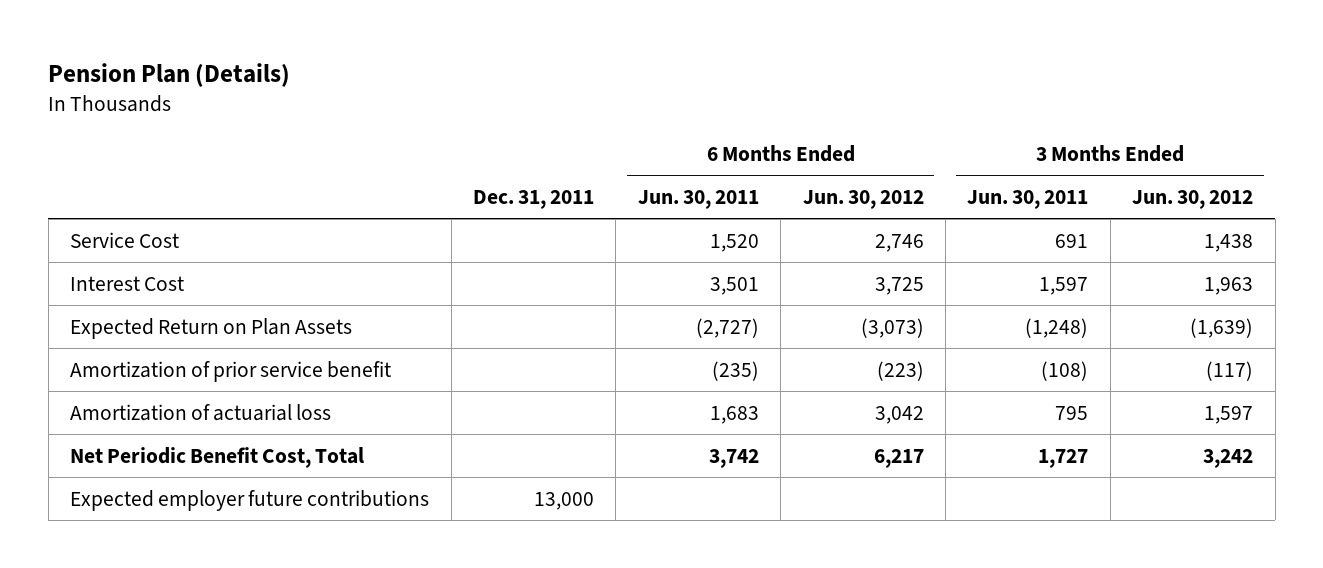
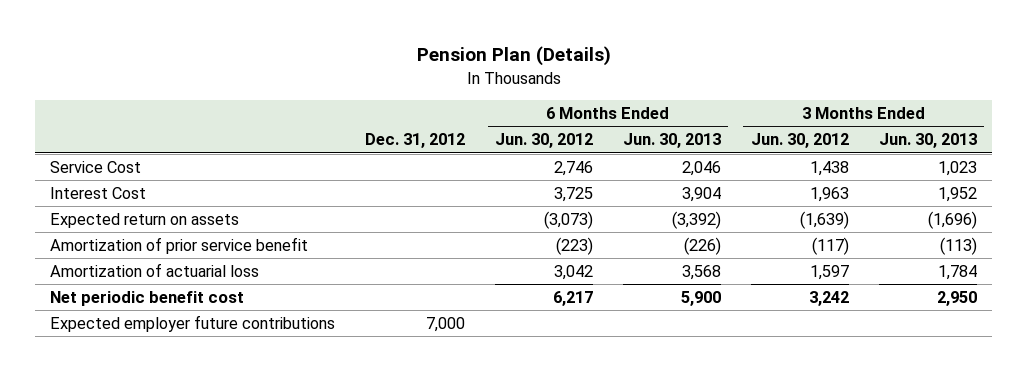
- | Dec. 31, 2011 | 6 Months Ended Jun. 30, 2011 | 6 Months Ended Jun. 30, 2012 | 3 Months Ended Jun. 30, 2011 | 3 Months Ended Jun. 30, 2012
+ | Dec. 31, 2012 | 6 Months Ended Jun. 30, 2012 | 6 Months Ended Jun. 30, 2013 | 3 Months Ended Jun. 30, 2012 | 3 Months Ended Jun. 30, 2013
- Expected Return on Plan Assets | | (2,727) | (3,073) | (1,248) | (1,639)
+ Expected return on assets | | (3,073) | (3,392) | (1,639) | (1,696)
- Net Periodic Benefit Cost, Total | | 3,742 | 6,217 | 1,727 | 3,242
+ Net periodic benefit cost | | 6,217 | 5,900 | 3,242 | 2,950

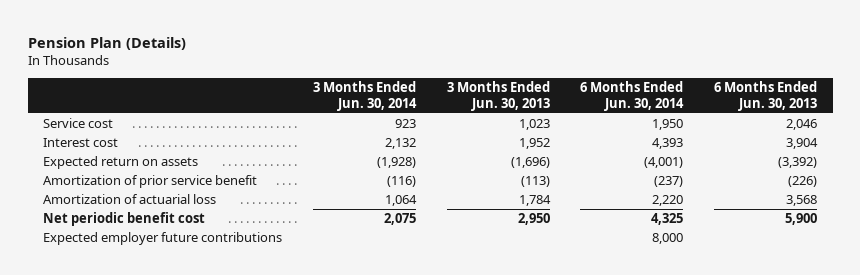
- | Dec. 31, 2012 | 6 Months Ended Jun. 30, 2012 | 6 Months Ended Jun. 30, 2013 | 3 Months Ended Jun. 30, 2012 | 3 Months Ended Jun. 30, 2013
+ | 3 Months Ended Jun. 30, 2014 | 3 Months Ended Jun. 30, 2013 | 6 Months Ended Jun. 30, 2014 | 6 Months Ended Jun. 30, 2013
- Service Cost | | 2,746 | 2,046 | 1,438 | 1,023
- Interest Cost | | 3,725 | 3,904 | 1,963 | 1,952
+ Service cost | 923 | 1,023 | 1,950 | 2,046
+ Interest cost | 2,132 | 1,952 | 4,393 | 3,904

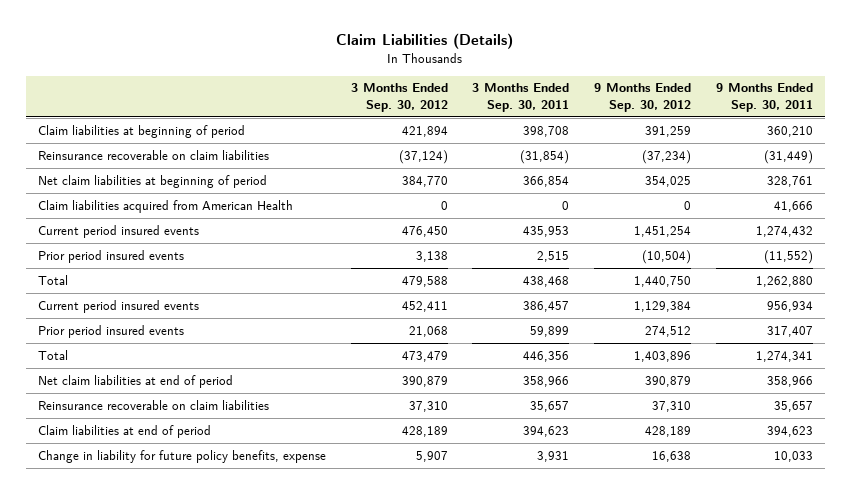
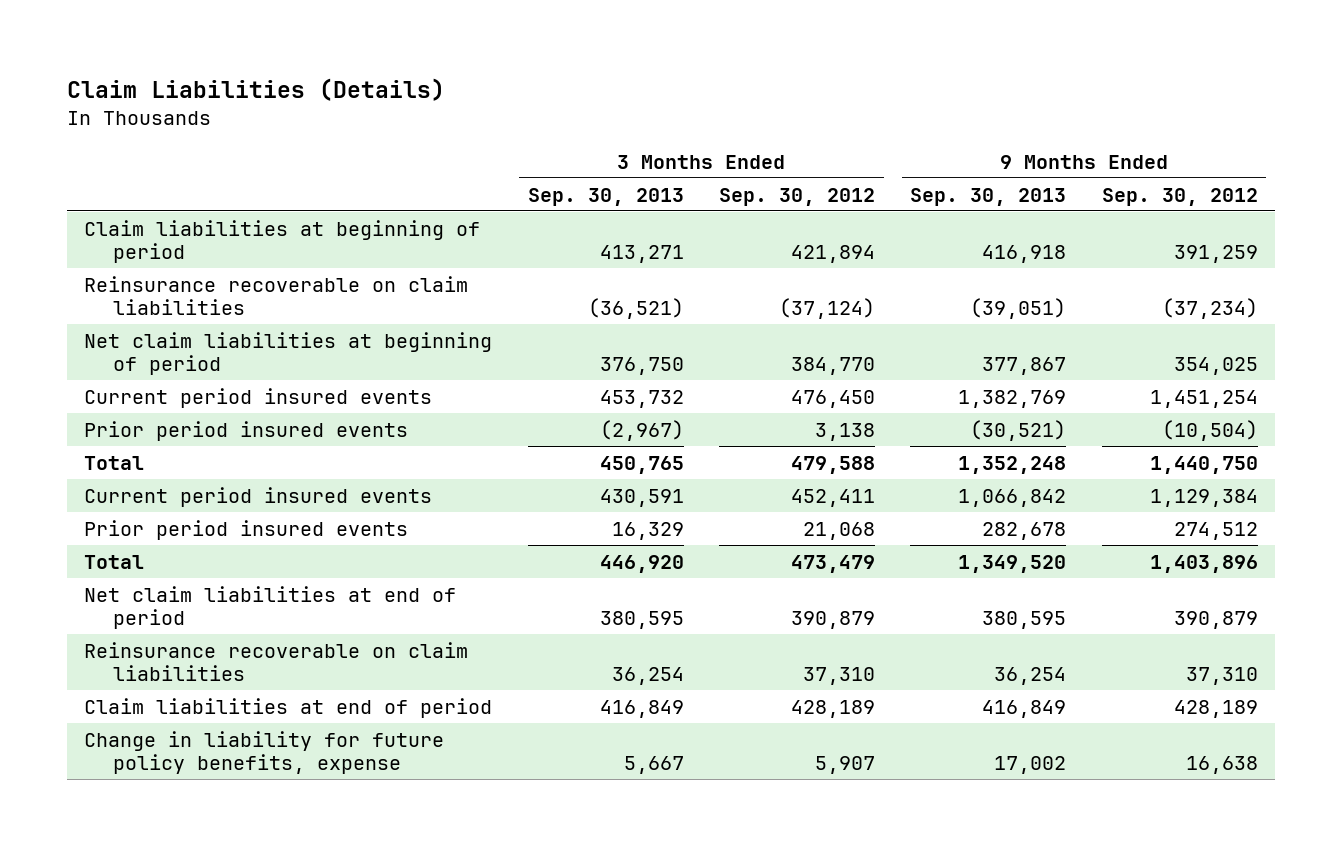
- | 3 Months Ended Sep. 30, 2012 | 3 Months Ended Sep. 30, 2011 | 9 Months Ended Sep. 30, 2012 | 9 Months Ended Sep. 30, 2011
+ | 3 Months Ended Sep. 30, 2013 | 3 Months Ended Sep. 30, 2012 | 9 Months Ended Sep. 30, 2013 | 9 Months Ended Sep. 30, 2012
- Claim liabilities acquired from American Health | 0 | 0 | 0 | 41,666

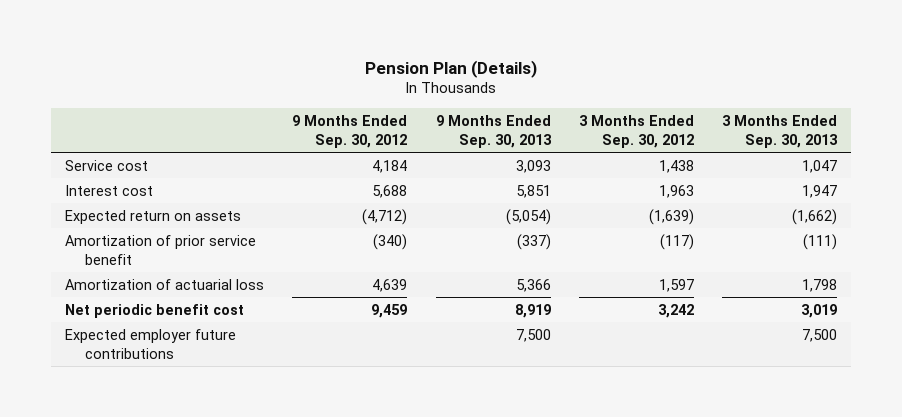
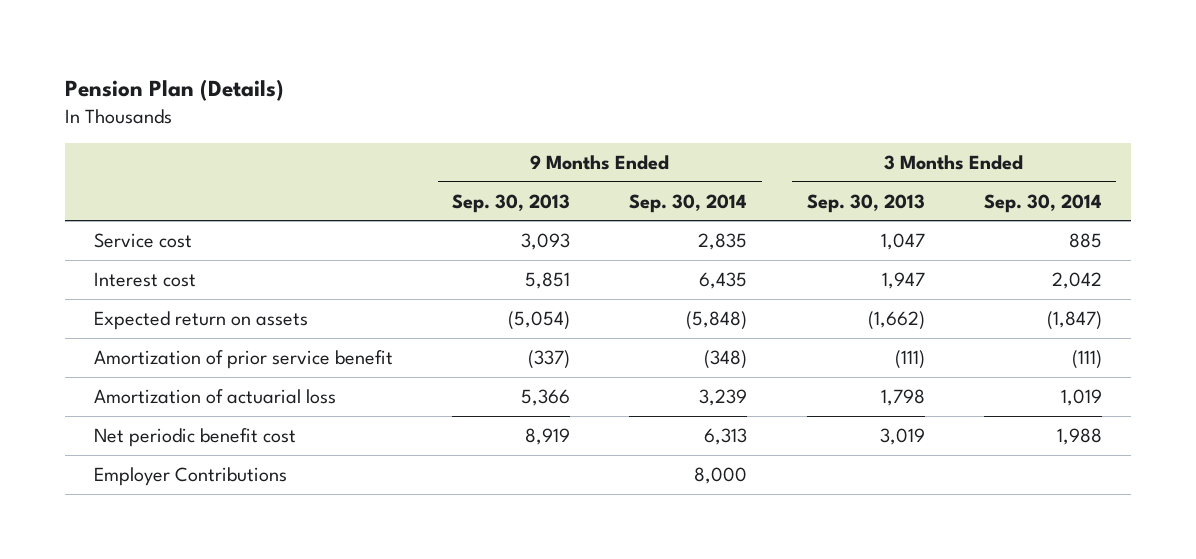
- | 9 Months Ended Sep. 30, 2012 | 9 Months Ended Sep. 30, 2013 | 3 Months Ended Sep. 30, 2012 | 3 Months Ended Sep. 30, 2013
+ | 9 Months Ended Sep. 30, 2013 | 9 Months Ended Sep. 30, 2014 | 3 Months Ended Sep. 30, 2013 | 3 Months Ended Sep. 30, 2014
- Expected employer future contributions | | 7,500 | | 7,500
+ Employer Contributions | | 8,000 | |

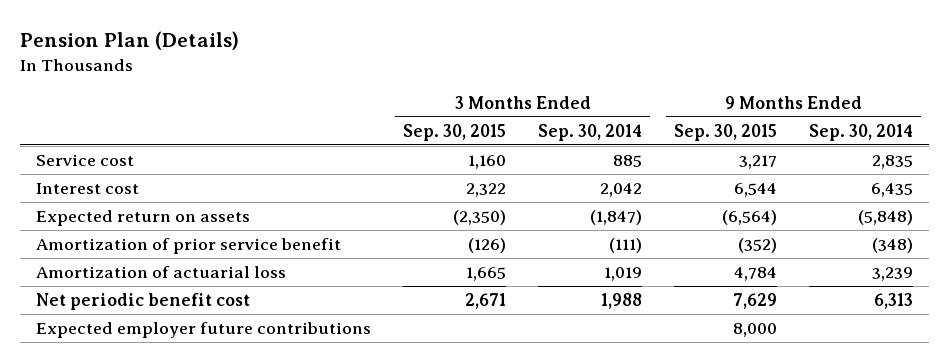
- | 9 Months Ended Sep. 30, 2013 | 9 Months Ended Sep. 30, 2014 | 3 Months Ended Sep. 30, 2013 | 3 Months Ended Sep. 30, 2014
+ | 3 Months Ended Sep. 30, 2015 | 3 Months Ended Sep. 30, 2014 | 9 Months Ended Sep. 30, 2015 | 9 Months Ended Sep. 30, 2014
- Employer Contributions | | 8,000 | |
+ Expected employer future contributions | | | 8,000 |

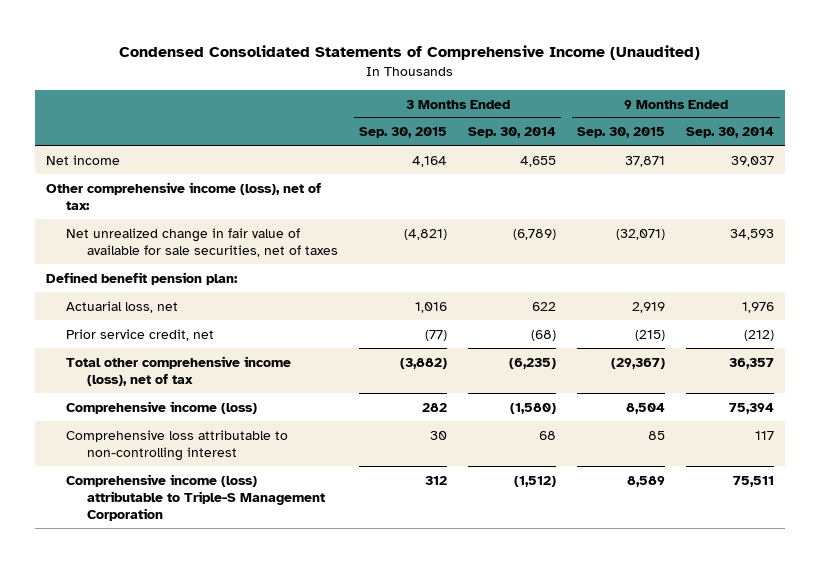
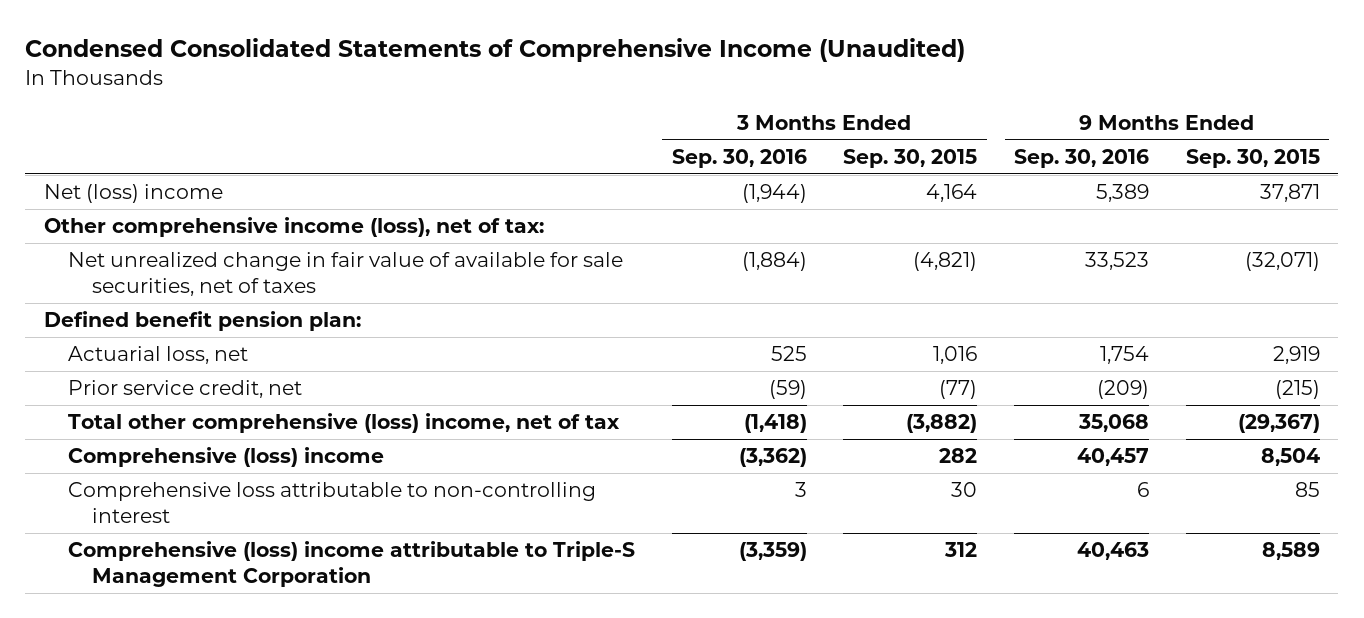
- | 3 Months Ended Sep. 30, 2015 | 3 Months Ended Sep. 30, 2014 | 9 Months Ended Sep. 30, 2015 | 9 Months Ended Sep. 30, 2014
+ | 3 Months Ended Sep. 30, 2016 | 3 Months Ended Sep. 30, 2015 | 9 Months Ended Sep. 30, 2016 | 9 Months Ended Sep. 30, 2015
- Net income | 4,164 | 4,655 | 37,871 | 39,037
+ Net (loss) income | (1,944) | 4,164 | 5,389 | 37,871
- Total other comprehensive income (loss), net of tax | (3,882) | (6,235) | (29,367) | 36,357
- Comprehensive income (loss) | 282 | (1,580) | 8,504 | 75,394
+ Total other comprehensive (loss) income, net of tax | (1,418) | (3,882) | 35,068 | (29,367)
+ Comprehensive (loss) income | (3,362) | 282 | 40,457 | 8,504
- Comprehensive income (loss) attributable to Triple-S Management Corporation | 312 | (1,512) | 8,589 | 75,511
+ Comprehensive (loss) income attributable to Triple-S Management Corporation | (3,359) | 312 | 40,463 | 8,589

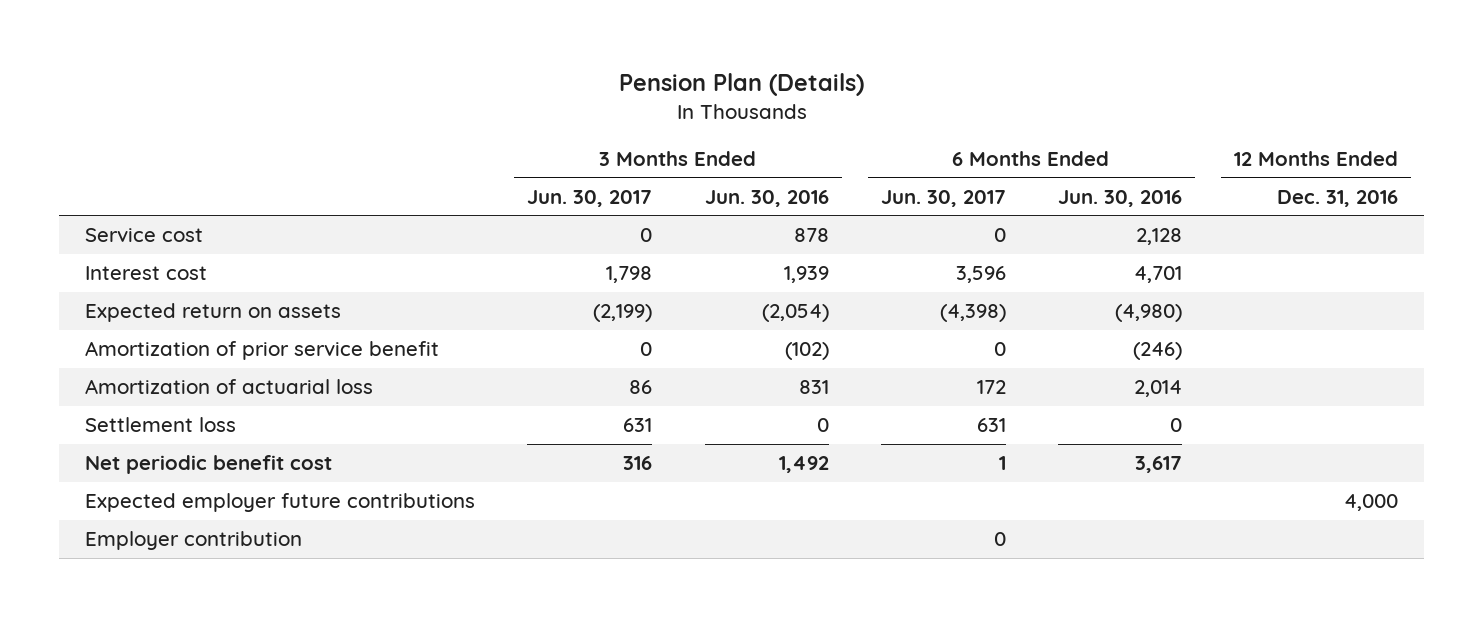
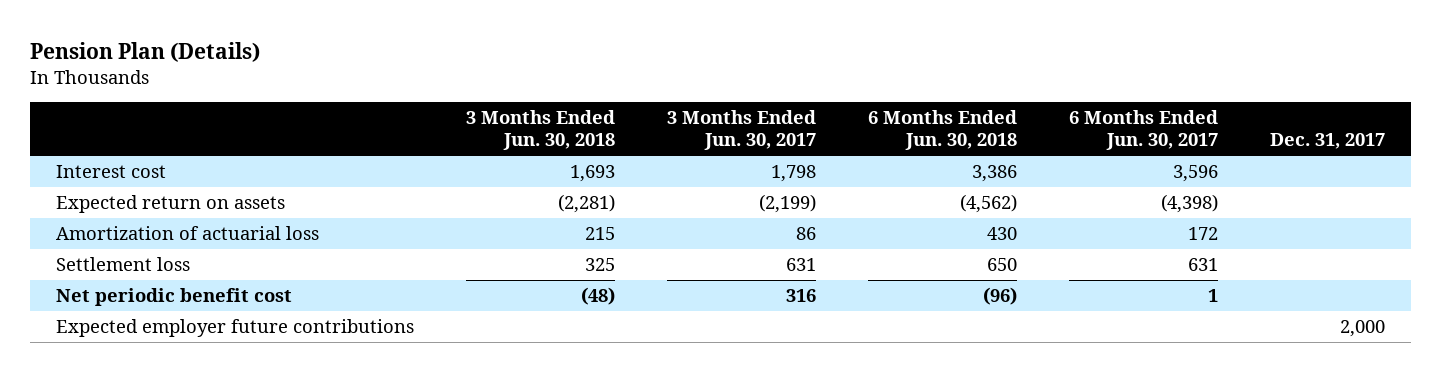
- | 3 Months Ended Jun. 30, 2017 | 3 Months Ended Jun. 30, 2016 | 6 Months Ended Jun. 30, 2017 | 6 Months Ended Jun. 30, 2016 | 12 Months Ended Dec. 31, 2016
+ | 3 Months Ended Jun. 30, 2018 | 3 Months Ended Jun. 30, 2017 | 6 Months Ended Jun. 30, 2018 | 6 Months Ended Jun. 30, 2017 | Dec. 31, 2017
- Service cost | 0 | 878 | 0 | 2,128 |
- Amortization of prior service benefit | 0 | (102) | 0 | (246) |
- Employer contribution | | | 0 | |

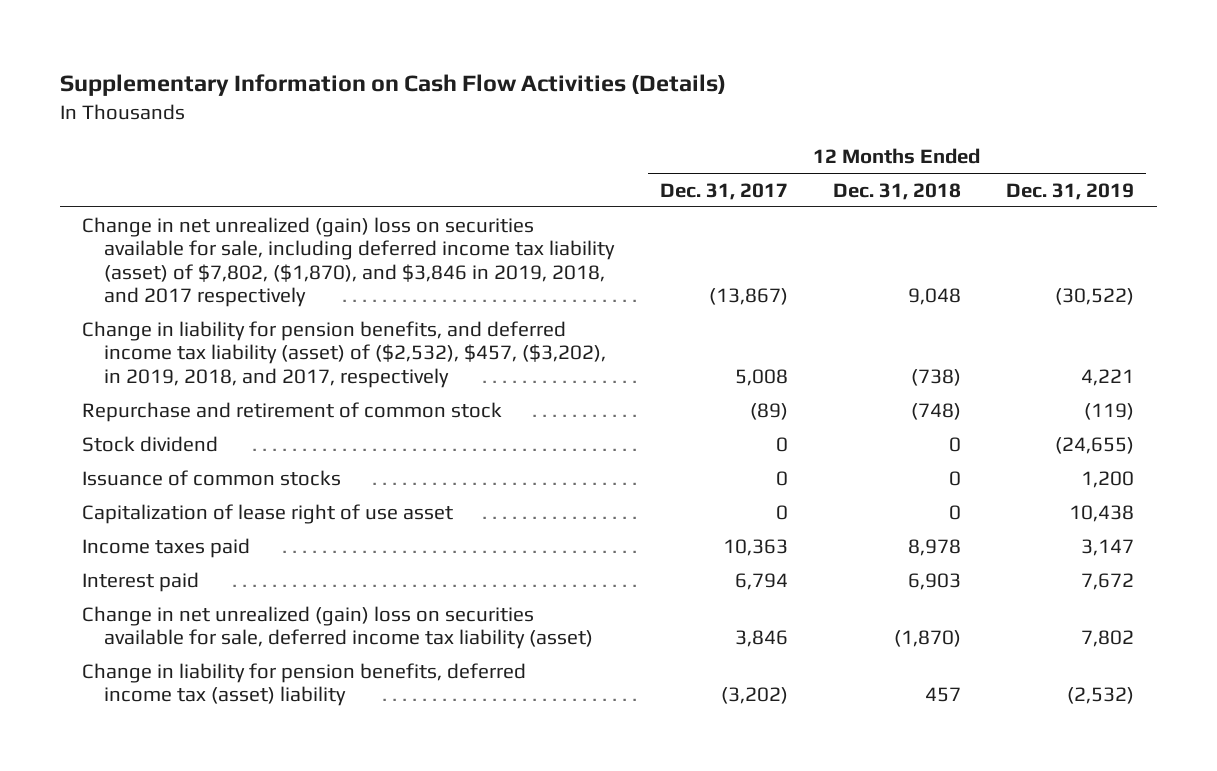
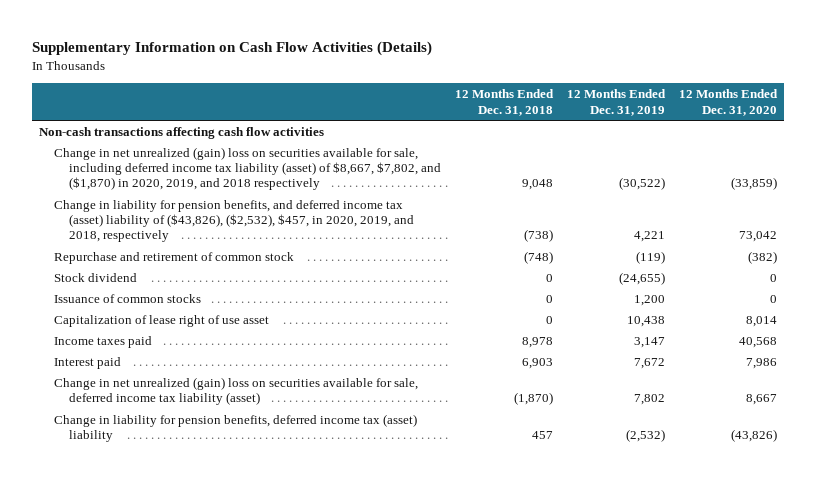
- | 12 Months Ended Dec. 31, 2017 | 12 Months Ended Dec. 31, 2018 | 12 Months Ended Dec. 31, 2019
+ | 12 Months Ended Dec. 31, 2018 | 12 Months Ended Dec. 31, 2019 | 12 Months Ended Dec. 31, 2020
- Change in net unrealized (gain) loss on securities available for sale, including deferred income tax liability (asset) of $7,802, ($1,870), and $3,846 in 2019, 2018, and 2017 respectively | (13,867) | 9,048 | (30,522)
- Change in liability for pension benefits, and deferred income tax liability (asset) of ($2,532), $457, ($3,202), in 2019, 2018, and 2017, respectively | 5,008 | (738) | 4,221
+ Non-cash transactions affecting cash flow activities
+ Change in net unrealized (gain) loss on securities available for sale, including deferred income tax liability (asset) of $8,667, $7,802, and ($1,870) in 2020, 2019, and 2018 respectively | 9,048 | (30,522) | (33,859)
+ Change in liability for pension benefits, and deferred income tax (asset) liability of ($43,826), ($2,532), $457, in 2020, 2019, and 2018, respectively | (738) | 4,221 | 73,042

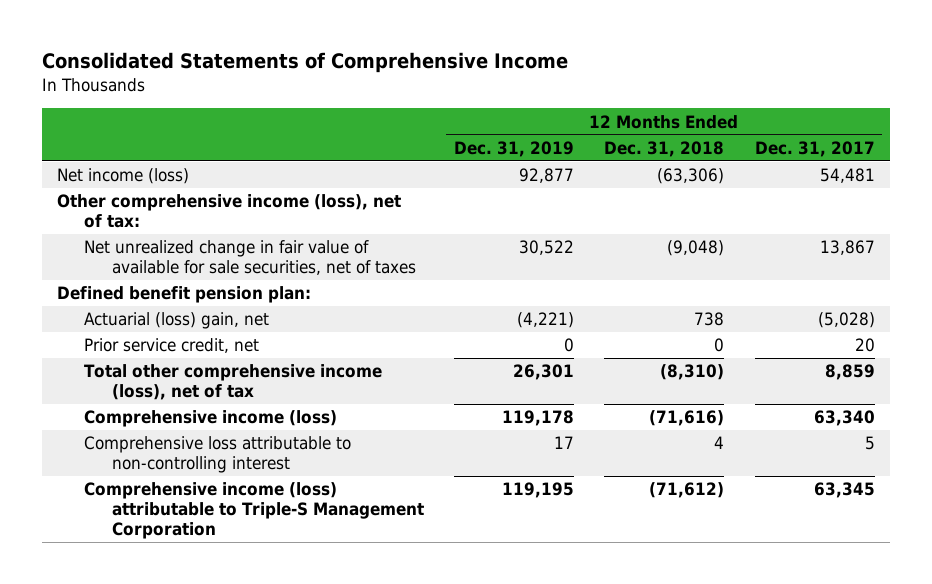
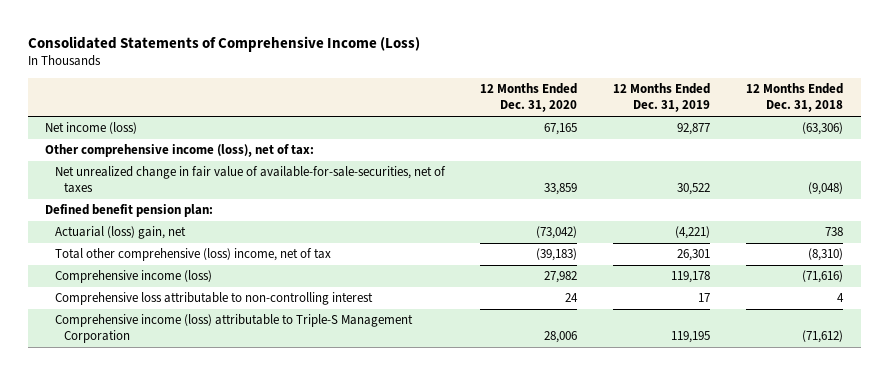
- Consolidated Statements of Comprehensive Income
+ Consolidated Statements of Comprehensive Income (Loss)
- | 12 Months Ended Dec. 31, 2019 | 12 Months Ended Dec. 31, 2018 | 12 Months Ended Dec. 31, 2017
+ | 12 Months Ended Dec. 31, 2020 | 12 Months Ended Dec. 31, 2019 | 12 Months Ended Dec. 31, 2018
- Net unrealized change in fair value of available for sale securities, net of taxes | 30,522 | (9,048) | 13,867
+ Net unrealized change in fair value of available-for-sale-securities, net of taxes | 33,859 | 30,522 | (9,048)
- Prior service credit, net | 0 | 0 | 20
- Total other comprehensive income (loss), net of tax | 26,301 | (8,310) | 8,859
+ Total other comprehensive (loss) income, net of tax | (39,183) | 26,301 | (8,310)

